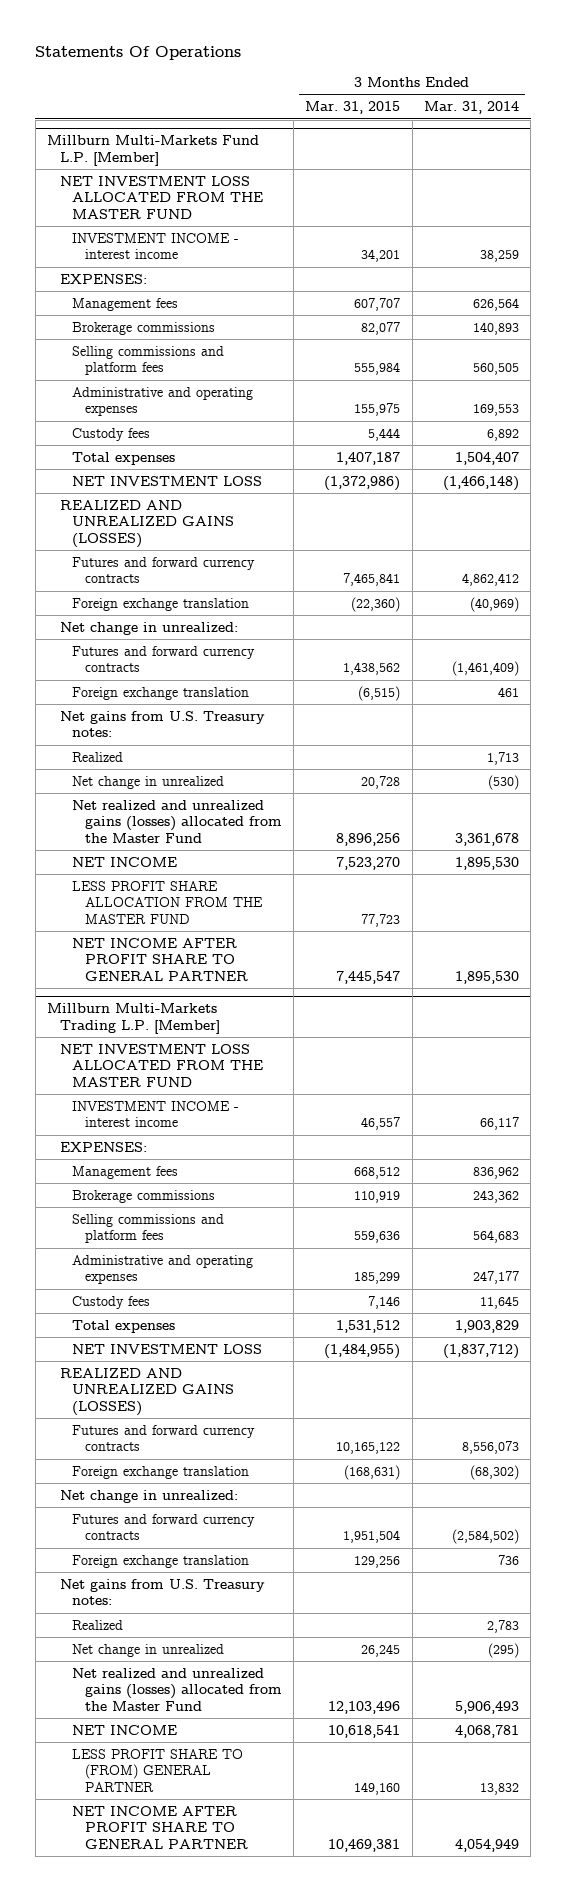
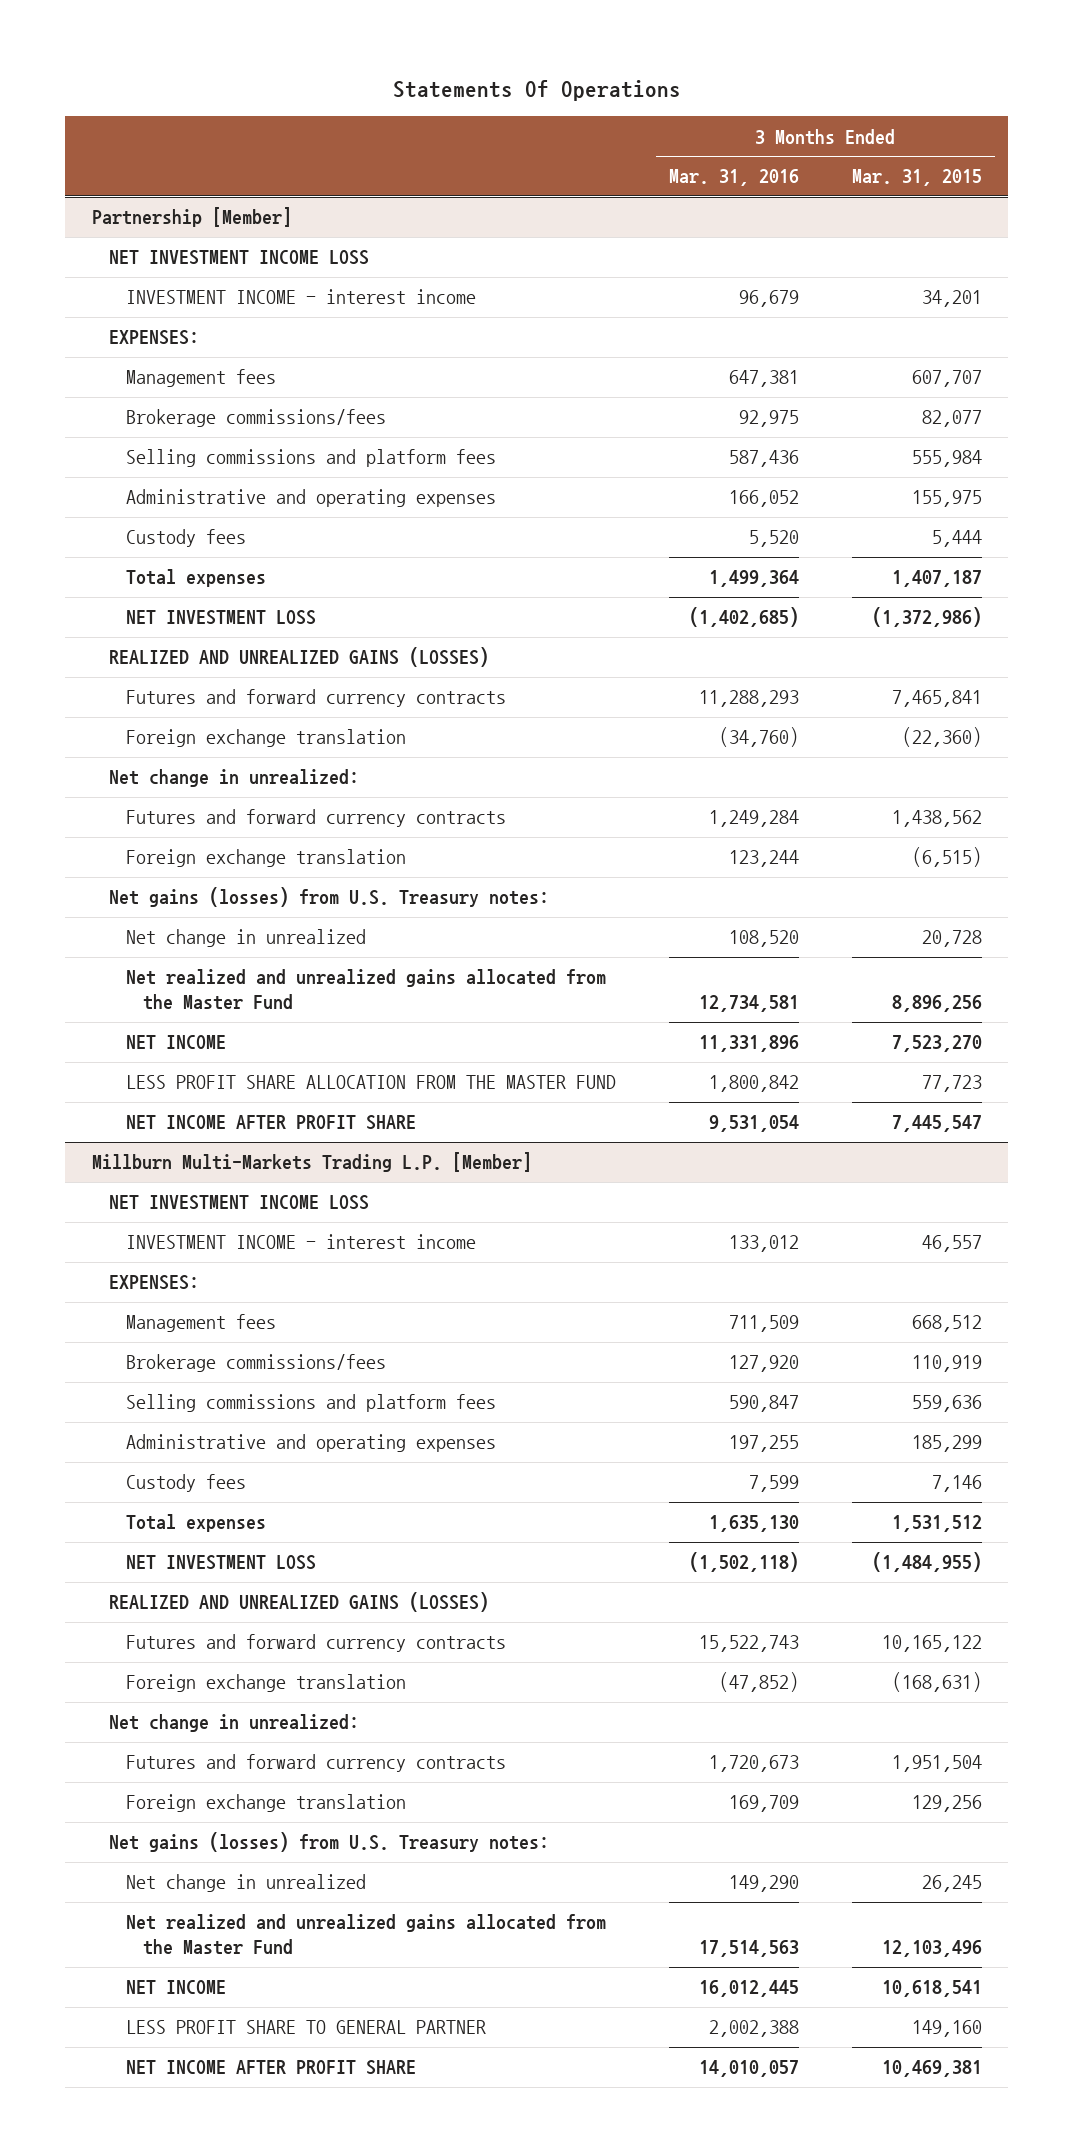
- | 3 Months Ended Mar. 31, 2015 | 3 Months Ended Mar. 31, 2014
+ | 3 Months Ended Mar. 31, 2016 | 3 Months Ended Mar. 31, 2015
- Millburn Multi-Markets Fund L.P. [Member]
- NET INVESTMENT LOSS ALLOCATED FROM THE MASTER FUND
+ Partnership [Member]
+ NET INVESTMENT INCOME LOSS
- Brokerage commissions | 82,077 | 140,893
+ Brokerage commissions/fees | 92,975 | 82,077
- Net gains from U.S. Treasury notes:
- Realized | | 1,713
+ Net gains (losses) from U.S. Treasury notes:
- Net realized and unrealized gains (losses) allocated from the Master Fund | 8,896,256 | 3,361,678
+ Net realized and unrealized gains allocated from the Master Fund | 12,734,581 | 8,896,256
- NET INCOME AFTER PROFIT SHARE TO GENERAL PARTNER | 7,445,547 | 1,895,530
+ NET INCOME AFTER PROFIT SHARE | 9,531,054 | 7,445,547
@ Millburn Multi-Markets Trading L.P. [Member]
- NET INVESTMENT LOSS ALLOCATED FROM THE MASTER FUND
+ NET INVESTMENT INCOME LOSS
- Brokerage commissions | 110,919 | 243,362
+ Brokerage commissions/fees | 127,920 | 110,919
- Net gains from U.S. Treasury notes:
- Realized | | 2,783
+ Net gains (losses) from U.S. Treasury notes:
- Net realized and unrealized gains (losses) allocated from the Master Fund | 12,103,496 | 5,906,493
+ Net realized and unrealized gains allocated from the Master Fund | 17,514,563 | 12,103,496
- LESS PROFIT SHARE TO (FROM) GENERAL PARTNER | 149,160 | 13,832
- NET INCOME AFTER PROFIT SHARE TO GENERAL PARTNER | 10,469,381 | 4,054,949
+ LESS PROFIT SHARE TO GENERAL PARTNER | 2,002,388 | 149,160
+ NET INCOME AFTER PROFIT SHARE | 14,010,057 | 10,469,381

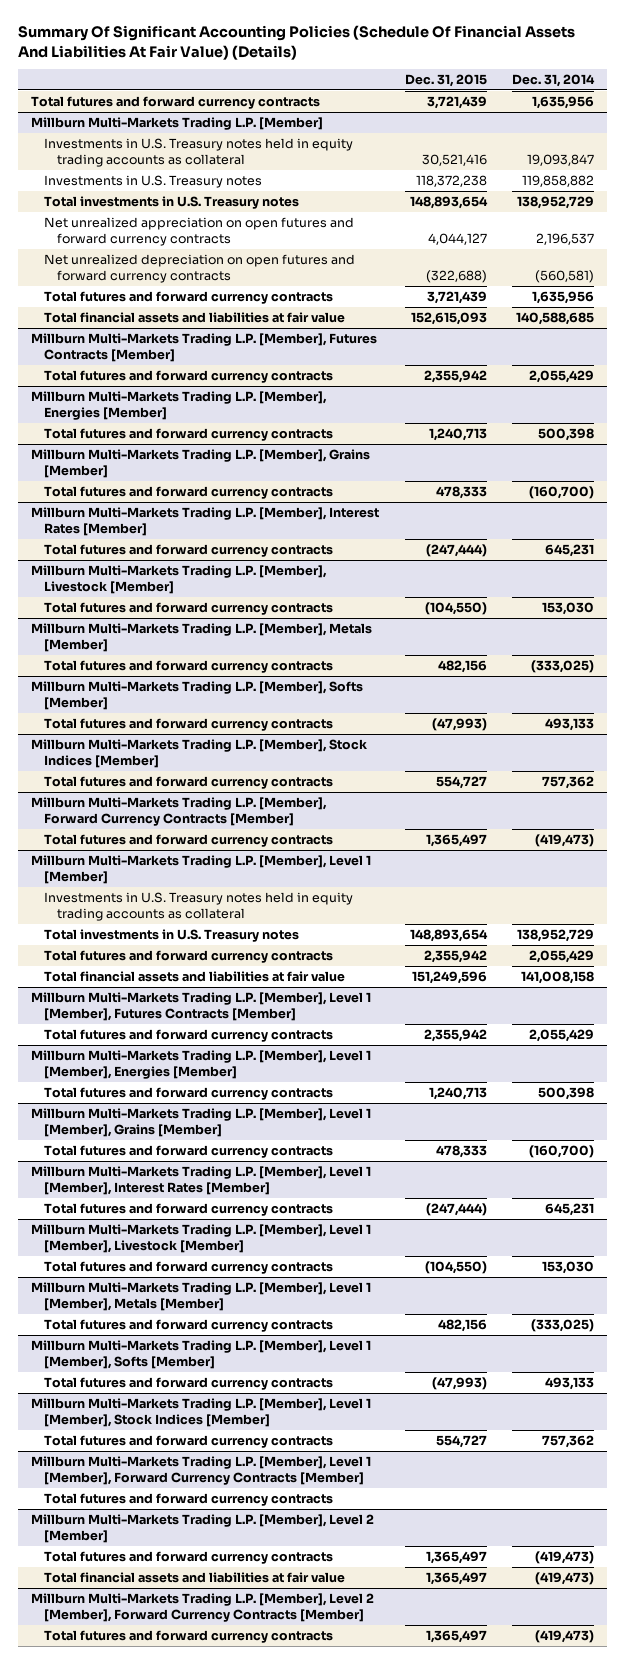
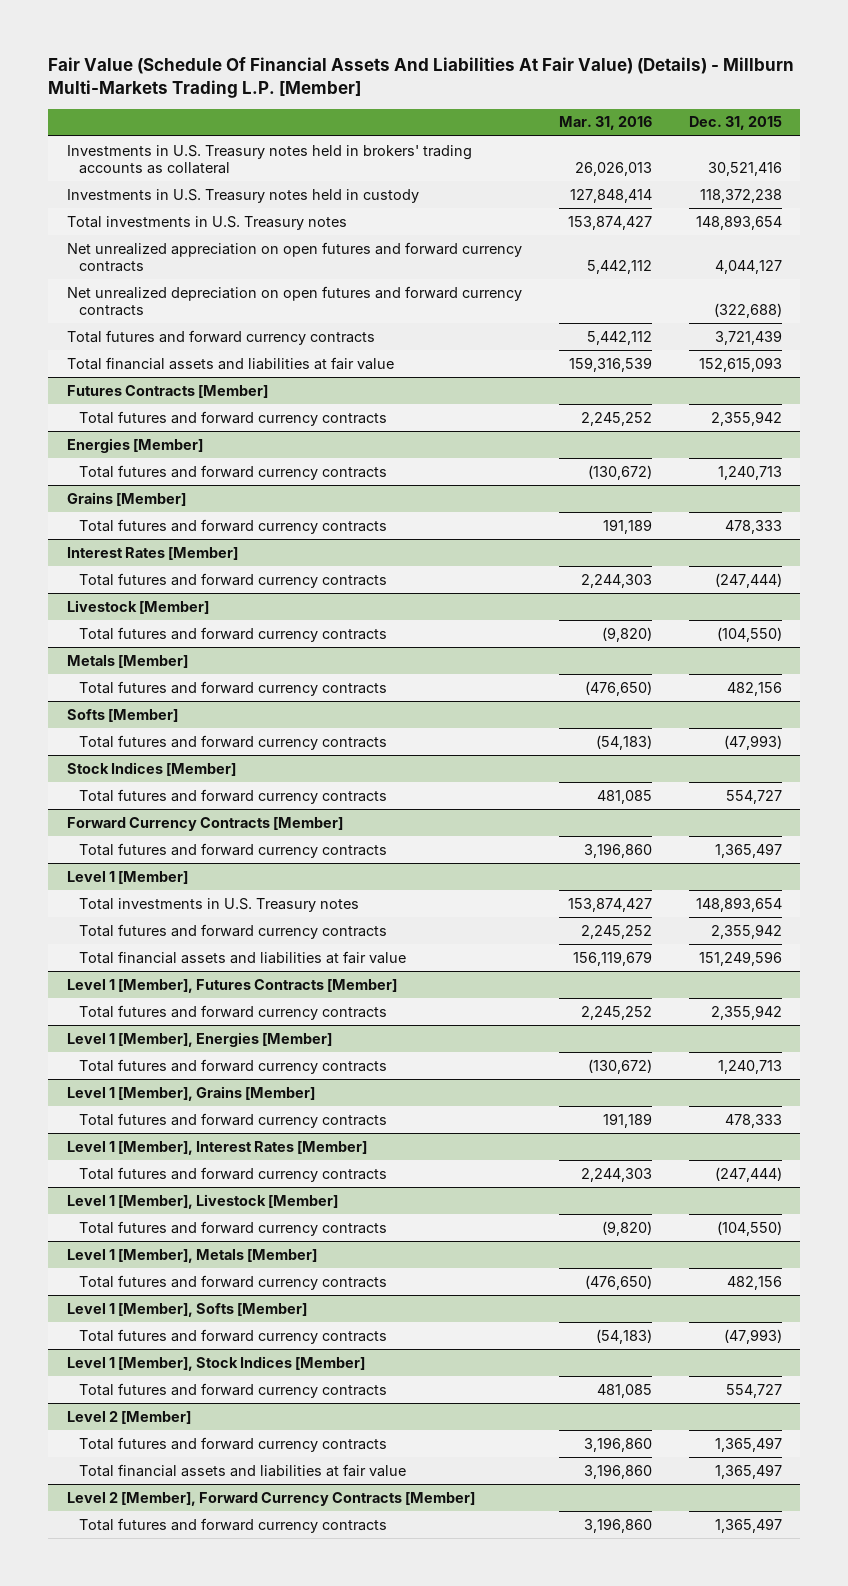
- Summary Of Significant Accounting Policies (Schedule Of Financial Assets And Liabilities At Fair Value) (Details)
+ Fair Value (Schedule Of Financial Assets And Liabilities At Fair Value) (Details) - Millburn Multi-Markets Trading L.P. [Member]
- | Dec. 31, 2015 | Dec. 31, 2014
+ | Mar. 31, 2016 | Dec. 31, 2015
- Total futures and forward currency contracts | 3,721,439 | 1,635,956
- Millburn Multi-Markets Trading L.P. [Member]
- Investments in U.S. Treasury notes held in equity trading accounts as collateral | 30,521,416 | 19,093,847
- Investments in U.S. Treasury notes | 118,372,238 | 119,858,882
+ Investments in U.S. Treasury notes held in brokers' trading accounts as collateral | 26,026,013 | 30,521,416
+ Investments in U.S. Treasury notes held in custody | 127,848,414 | 118,372,238
- Millburn Multi-Markets Trading L.P. [Member], Futures Contracts [Member]
+ Futures Contracts [Member]
- Millburn Multi-Markets Trading L.P. [Member], Energies [Member]
+ Energies [Member]
- Millburn Multi-Markets Trading L.P. [Member], Grains [Member]
+ Grains [Member]
- Millburn Multi-Markets Trading L.P. [Member], Interest Rates [Member]
+ Interest Rates [Member]
- Millburn Multi-Markets Trading L.P. [Member], Livestock [Member]
+ Livestock [Member]
- Millburn Multi-Markets Trading L.P. [Member], Metals [Member]
+ Metals [Member]
- Millburn Multi-Markets Trading L.P. [Member], Softs [Member]
+ Softs [Member]
- Millburn Multi-Markets Trading L.P. [Member], Stock Indices [Member]
+ Stock Indices [Member]
- Millburn Multi-Markets Trading L.P. [Member], Forward Currency Contracts [Member]
+ Forward Currency Contracts [Member]
- Millburn Multi-Markets Trading L.P. [Member], Level 1 [Member]
- Investments in U.S. Treasury notes held in equity trading accounts as collateral
+ Level 1 [Member]
- Millburn Multi-Markets Trading L.P. [Member], Level 1 [Member], Futures Contracts [Member]
+ Level 1 [Member], Futures Contracts [Member]
- Millburn Multi-Markets Trading L.P. [Member], Level 1 [Member], Energies [Member]
+ Level 1 [Member], Energies [Member]
- Millburn Multi-Markets Trading L.P. [Member], Level 1 [Member], Grains [Member]
+ Level 1 [Member], Grains [Member]
- Millburn Multi-Markets Trading L.P. [Member], Level 1 [Member], Interest Rates [Member]
+ Level 1 [Member], Interest Rates [Member]
- Millburn Multi-Markets Trading L.P. [Member], Level 1 [Member], Livestock [Member]
+ Level 1 [Member], Livestock [Member]
- Millburn Multi-Markets Trading L.P. [Member], Level 1 [Member], Metals [Member]
+ Level 1 [Member], Metals [Member]
- Millburn Multi-Markets Trading L.P. [Member], Level 1 [Member], Softs [Member]
+ Level 1 [Member], Softs [Member]
- Millburn Multi-Markets Trading L.P. [Member], Level 1 [Member], Stock Indices [Member]
+ Level 1 [Member], Stock Indices [Member]
- Millburn Multi-Markets Trading L.P. [Member], Level 1 [Member], Forward Currency Contracts [Member]
- Total futures and forward currency contracts
- Millburn Multi-Markets Trading L.P. [Member], Level 2 [Member]
+ Level 2 [Member]
- Millburn Multi-Markets Trading L.P. [Member], Level 2 [Member], Forward Currency Contracts [Member]
+ Level 2 [Member], Forward Currency Contracts [Member]

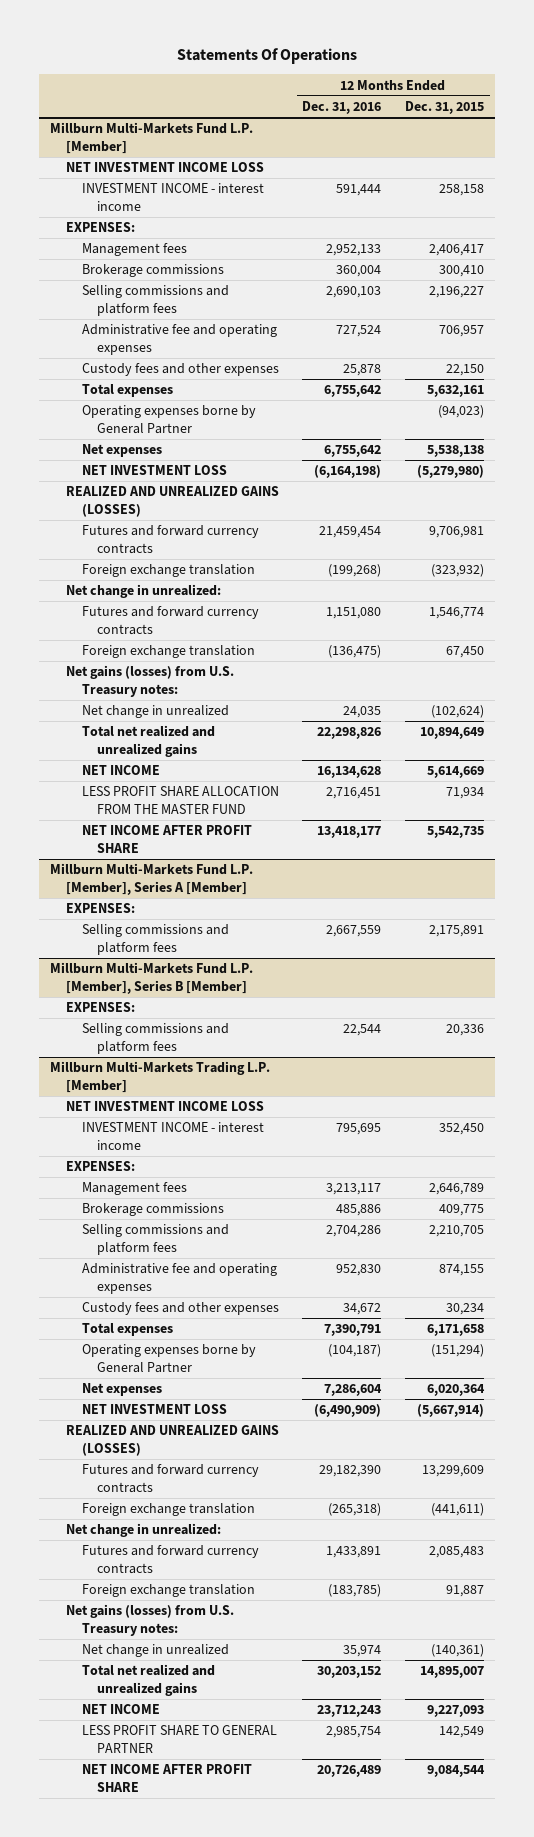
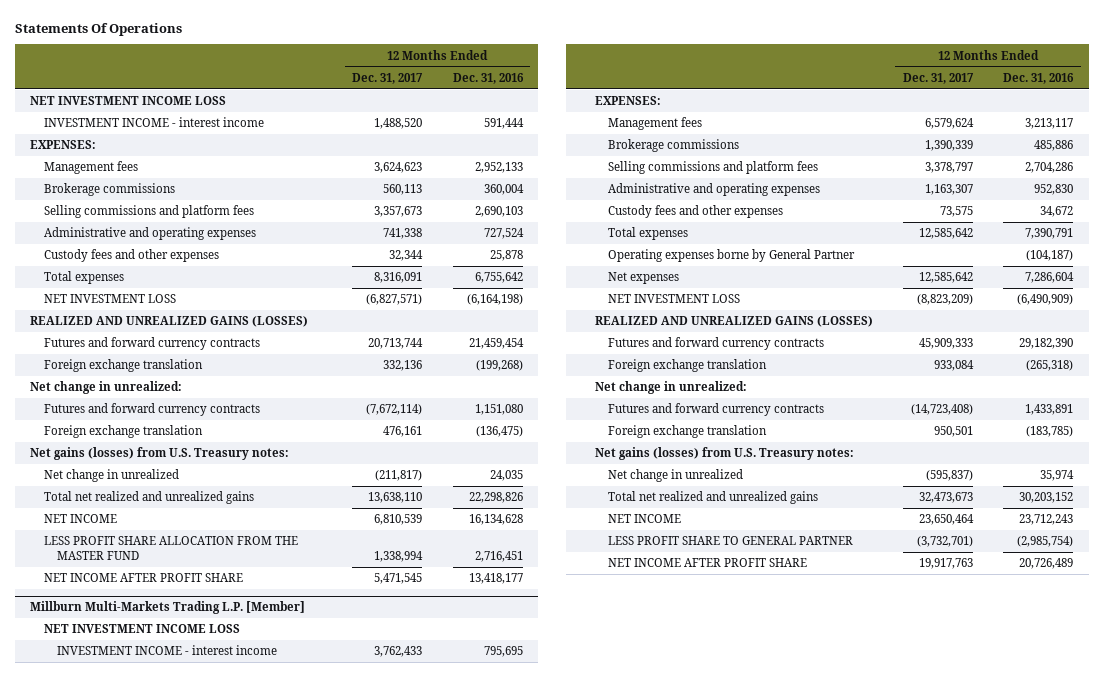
- | 12 Months Ended Dec. 31, 2016 | 12 Months Ended Dec. 31, 2015
+ | 12 Months Ended Dec. 31, 2017 | 12 Months Ended Dec. 31, 2016
- Millburn Multi-Markets Fund L.P. [Member]
- Administrative fee and operating expenses | 727,524 | 706,957
+ Administrative and operating expenses | 741,338 | 727,524
- Operating expenses borne by General Partner | | (94,023)
- Net expenses | 6,755,642 | 5,538,138
- Millburn Multi-Markets Fund L.P. [Member], Series A [Member]
- EXPENSES:
- Selling commissions and platform fees | 2,667,559 | 2,175,891
- Millburn Multi-Markets Fund L.P. [Member], Series B [Member]
- EXPENSES:
- Selling commissions and platform fees | 22,544 | 20,336
@ Millburn Multi-Markets Trading L.P. [Member]
- Administrative fee and operating expenses | 952,830 | 874,155
+ Administrative and operating expenses | 1,163,307 | 952,830
- LESS PROFIT SHARE TO GENERAL PARTNER | 2,985,754 | 142,549
+ LESS PROFIT SHARE TO GENERAL PARTNER | (3,732,701) | (2,985,754)

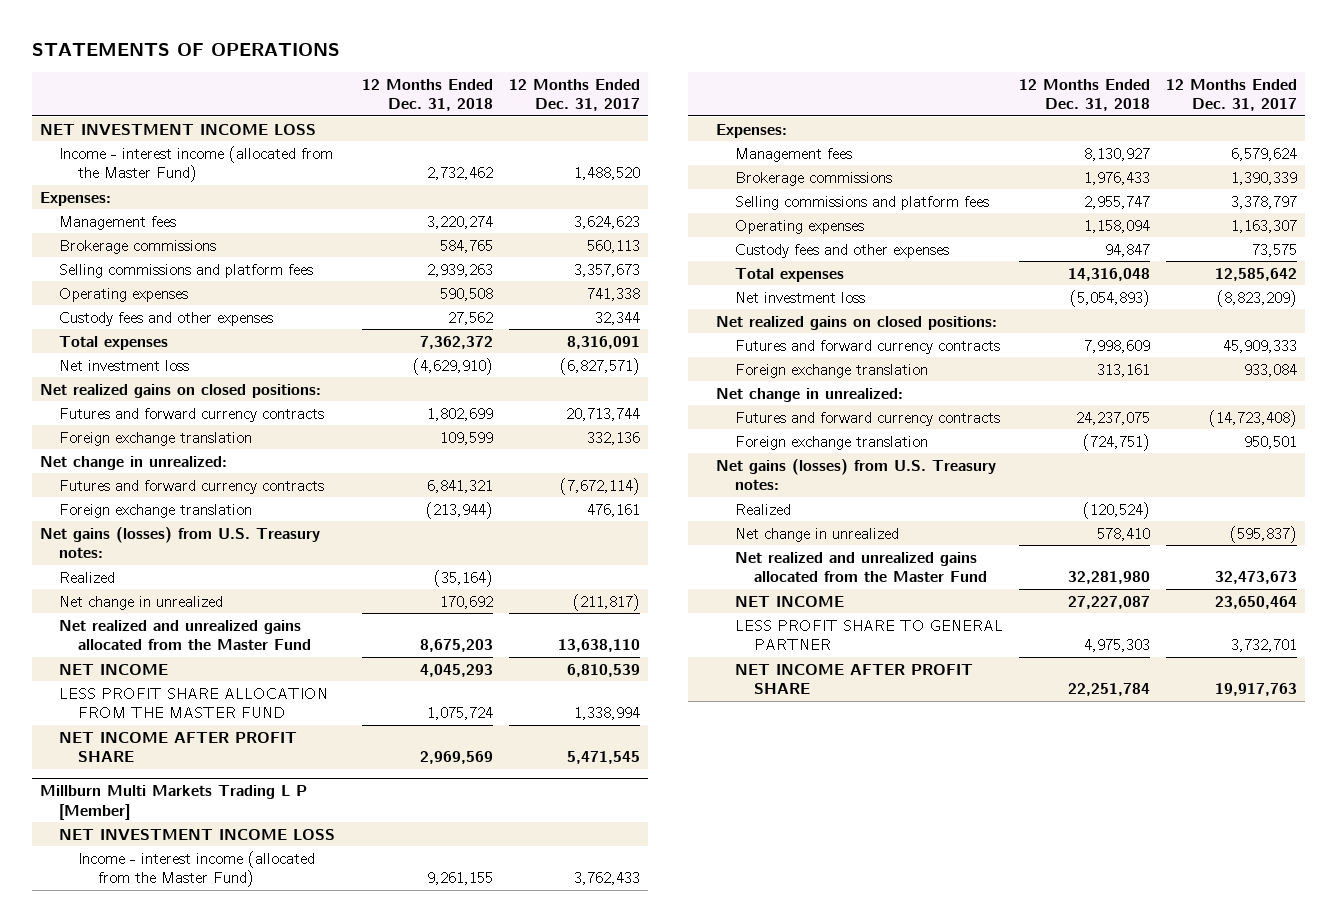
- Statements Of Operations
+ STATEMENTS OF OPERATIONS
- | 12 Months Ended Dec. 31, 2017 | 12 Months Ended Dec. 31, 2016
+ | 12 Months Ended Dec. 31, 2018 | 12 Months Ended Dec. 31, 2017
- INVESTMENT INCOME - interest income | 1,488,520 | 591,444
- EXPENSES:
+ Income - interest income (allocated from the Master Fund) | 2,732,462 | 1,488,520
+ Expenses:
- Administrative and operating expenses | 741,338 | 727,524
+ Operating expenses | 590,508 | 741,338
- NET INVESTMENT LOSS | (6,827,571) | (6,164,198)
- REALIZED AND UNREALIZED GAINS (LOSSES)
+ Net investment loss | (4,629,910) | (6,827,571)
+ Net realized gains on closed positions:
+ Realized | (35,164) |
- Total net realized and unrealized gains | 13,638,110 | 22,298,826
+ Net realized and unrealized gains allocated from the Master Fund | 8,675,203 | 13,638,110
- Millburn Multi-Markets Trading L.P. [Member]
+ Millburn Multi Markets Trading L P [Member]
- INVESTMENT INCOME - interest income | 3,762,433 | 795,695
- EXPENSES:
+ Income - interest income (allocated from the Master Fund) | 9,261,155 | 3,762,433
+ Expenses:
- Administrative and operating expenses | 1,163,307 | 952,830
+ Operating expenses | 1,158,094 | 1,163,307
- Operating expenses borne by General Partner | | (104,187)
- Net expenses | 12,585,642 | 7,286,604
- NET INVESTMENT LOSS | (8,823,209) | (6,490,909)
- REALIZED AND UNREALIZED GAINS (LOSSES)
+ Net investment loss | (5,054,893) | (8,823,209)
+ Net realized gains on closed positions:
+ Realized | (120,524) |
- Total net realized and unrealized gains | 32,473,673 | 30,203,152
+ Net realized and unrealized gains allocated from the Master Fund | 32,281,980 | 32,473,673
- LESS PROFIT SHARE TO GENERAL PARTNER | (3,732,701) | (2,985,754)
+ LESS PROFIT SHARE TO GENERAL PARTNER | 4,975,303 | 3,732,701

